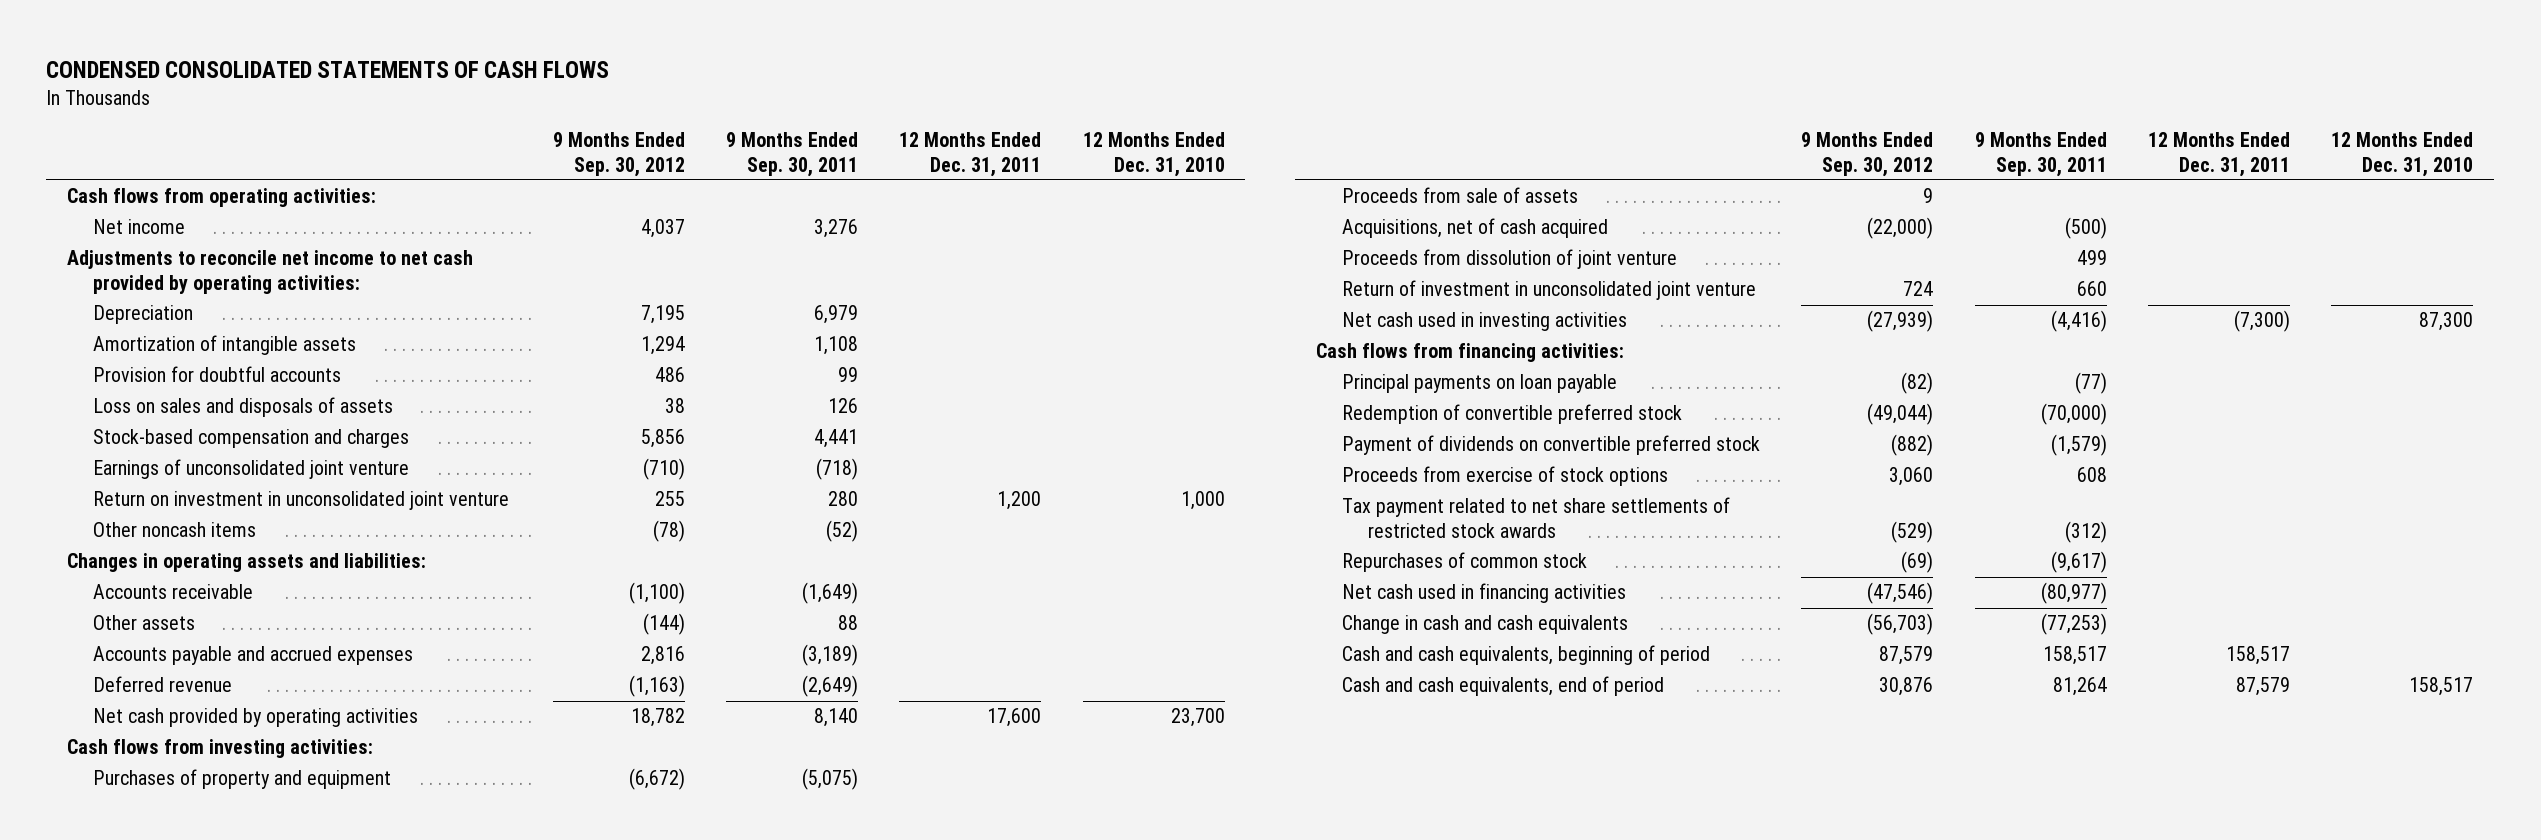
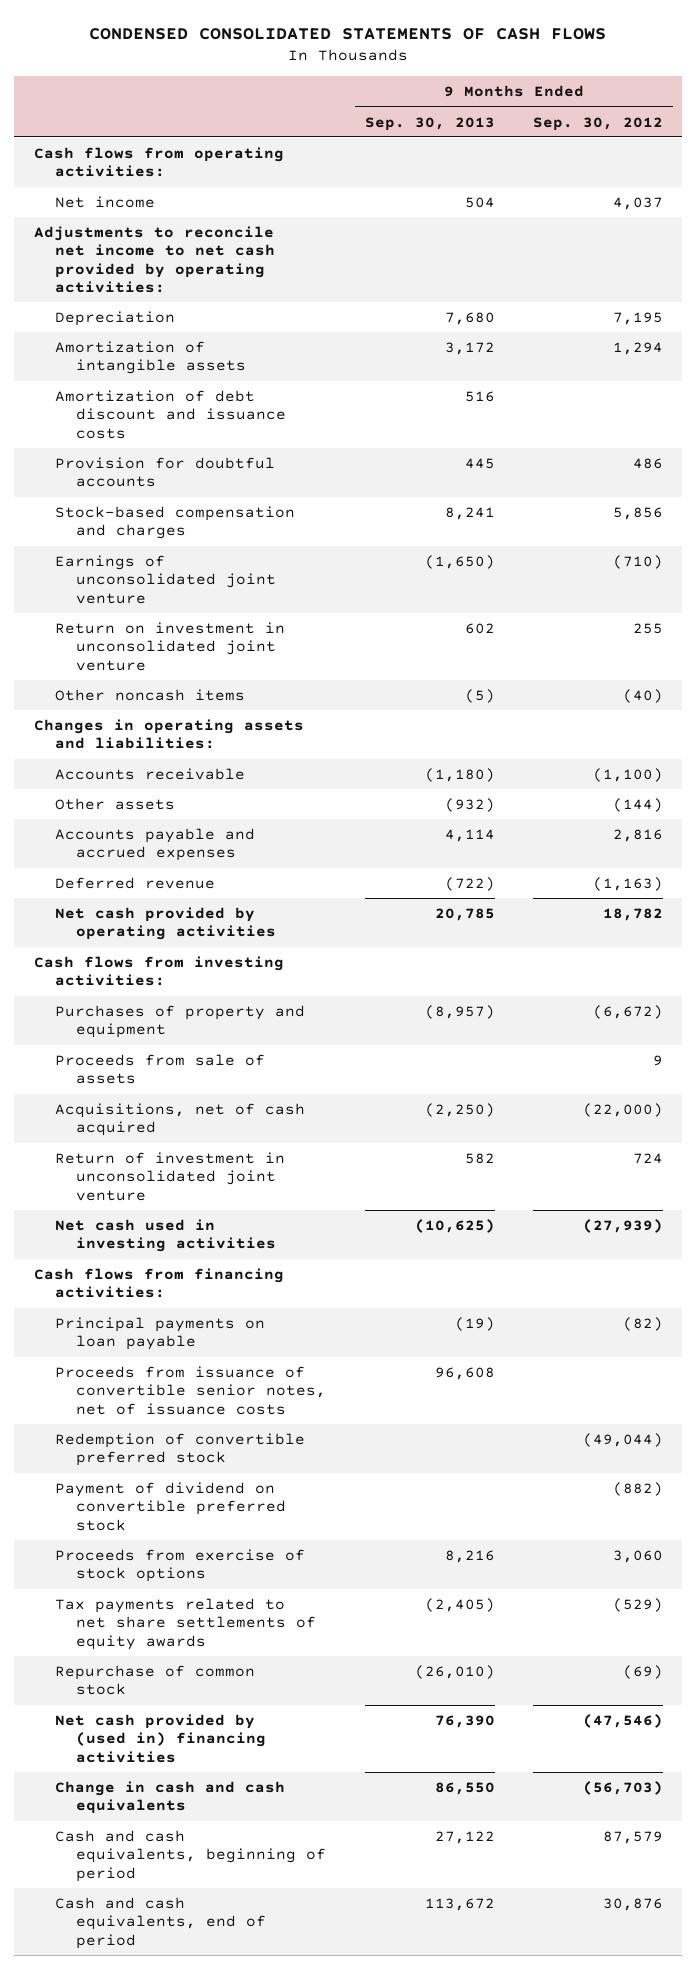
- | 9 Months Ended Sep. 30, 2012 | 9 Months Ended Sep. 30, 2011 | 12 Months Ended Dec. 31, 2011 | 12 Months Ended Dec. 31, 2010
+ | 9 Months Ended Sep. 30, 2013 | 9 Months Ended Sep. 30, 2012
+ Amortization of debt discount and issuance costs | 516 |
- Loss on sales and disposals of assets | 38 | 126 | |
- Other noncash items | (78) | (52) | |
+ Other noncash items | (5) | (40)
- Proceeds from dissolution of joint venture | | 499 | |
+ Proceeds from issuance of convertible senior notes, net of issuance costs | 96,608 |
- Payment of dividends on convertible preferred stock | (882) | (1,579) | |
+ Payment of dividend on convertible preferred stock | | (882)
- Tax payment related to net share settlements of restricted stock awards | (529) | (312) | |
- Repurchases of common stock | (69) | (9,617) | |
- Net cash used in financing activities | (47,546) | (80,977) | |
+ Tax payments related to net share settlements of equity awards | (2,405) | (529)
+ Repurchase of common stock | (26,010) | (69)
+ Net cash provided by (used in) financing activities | 76,390 | (47,546)

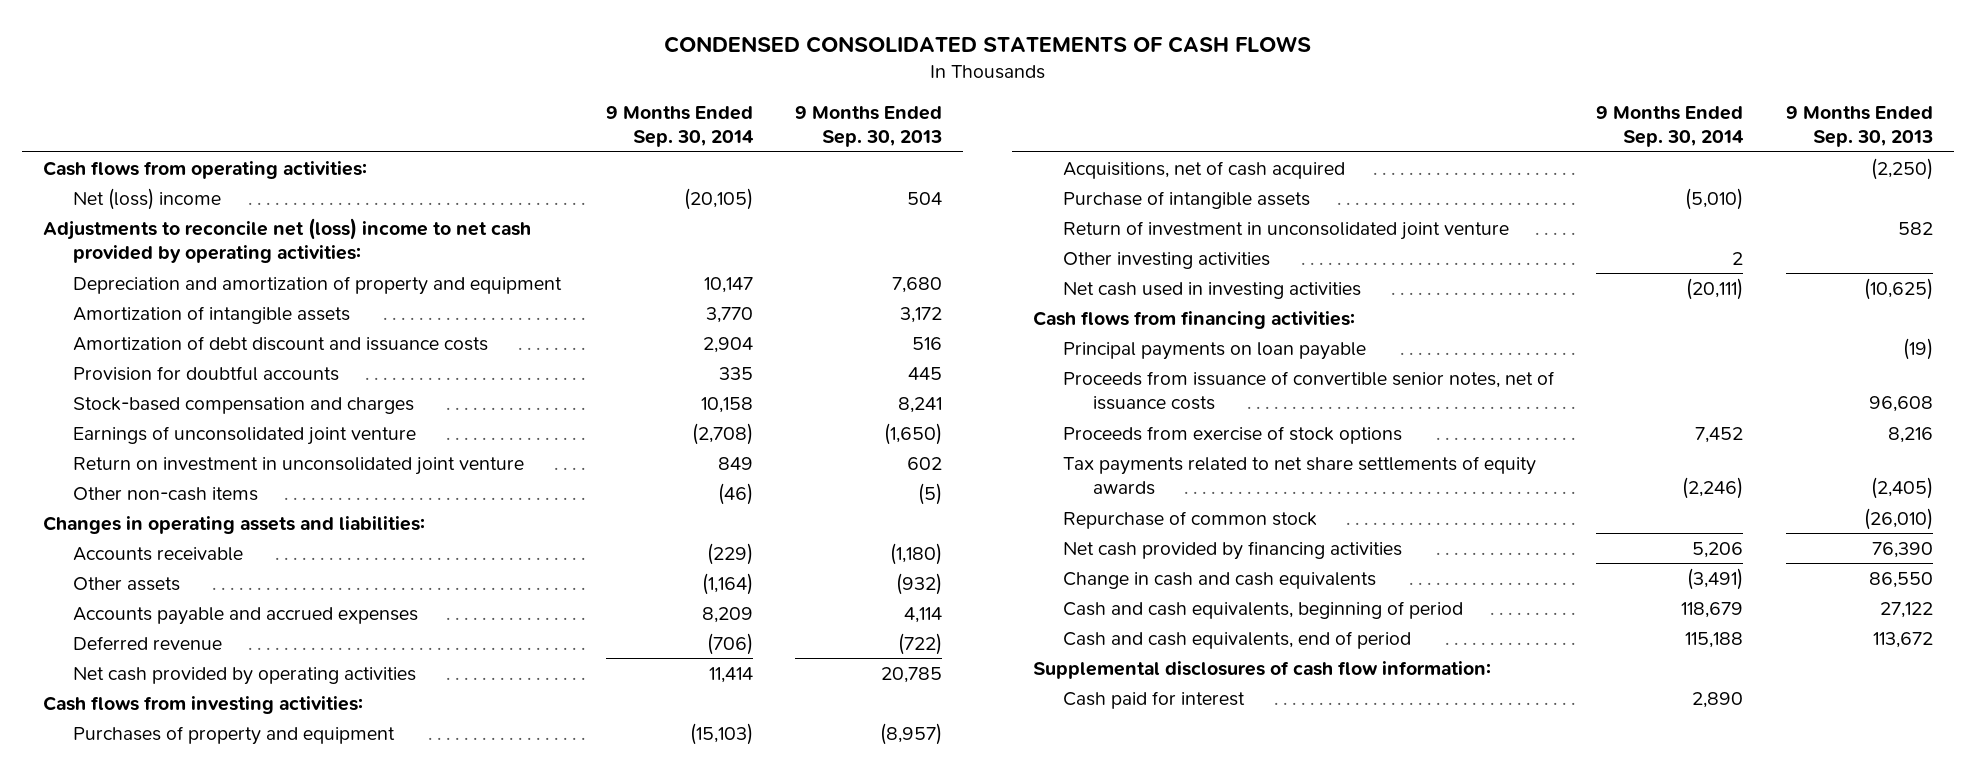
- | 9 Months Ended Sep. 30, 2013 | 9 Months Ended Sep. 30, 2012
+ | 9 Months Ended Sep. 30, 2014 | 9 Months Ended Sep. 30, 2013
- Net income | 504 | 4,037
- Adjustments to reconcile net income to net cash provided by operating activities:
- Depreciation | 7,680 | 7,195
+ Net (loss) income | (20,105) | 504
+ Adjustments to reconcile net (loss) income to net cash provided by operating activities:
+ Depreciation and amortization of property and equipment | 10,147 | 7,680
- Other noncash items | (5) | (40)
+ Other non-cash items | (46) | (5)
- Proceeds from sale of assets | | 9
+ Purchase of intangible assets | (5,010) |
+ Other investing activities | 2 |
- Redemption of convertible preferred stock | | (49,044)
- Payment of dividend on convertible preferred stock | | (882)
- Net cash provided by (used in) financing activities | 76,390 | (47,546)
+ Net cash provided by financing activities | 5,206 | 76,390
+ Supplemental disclosures of cash flow information:
+ Cash paid for interest | 2,890 |

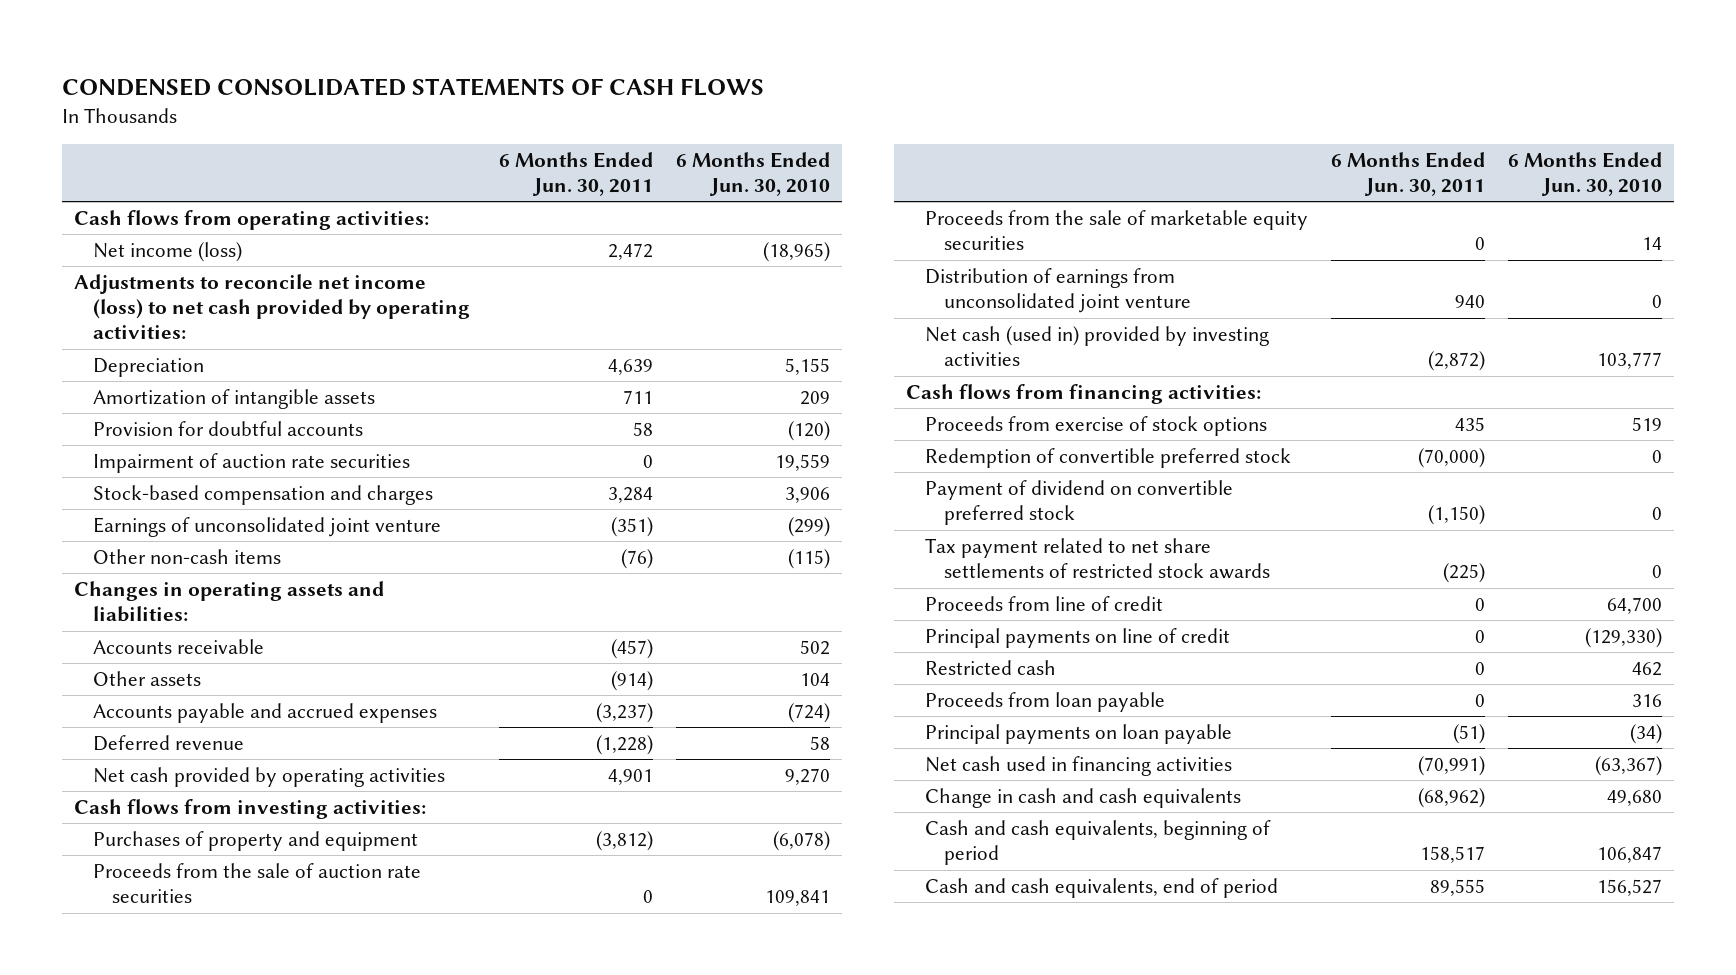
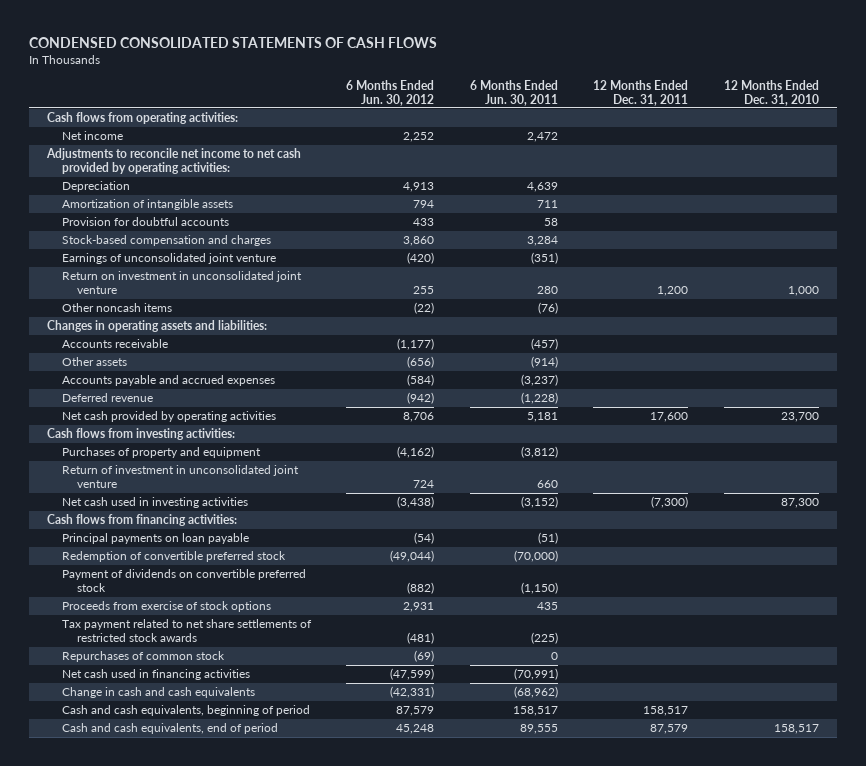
- | 6 Months Ended Jun. 30, 2011 | 6 Months Ended Jun. 30, 2010
+ | 6 Months Ended Jun. 30, 2012 | 6 Months Ended Jun. 30, 2011 | 12 Months Ended Dec. 31, 2011 | 12 Months Ended Dec. 31, 2010
- Net income (loss) | 2,472 | (18,965)
- Adjustments to reconcile net income (loss) to net cash provided by operating activities:
+ Net income | 2,252 | 2,472 | |
+ Adjustments to reconcile net income to net cash provided by operating activities:
- Impairment of auction rate securities | 0 | 19,559
- Other non-cash items | (76) | (115)
+ Return on investment in unconsolidated joint venture | 255 | 280 | 1,200 | 1,000
+ Other noncash items | (22) | (76) | |
- Net cash provided by operating activities | 4,901 | 9,270
+ Net cash provided by operating activities | 8,706 | 5,181 | 17,600 | 23,700
- Proceeds from the sale of auction rate securities | 0 | 109,841
- Proceeds from the sale of marketable equity securities | 0 | 14
- Distribution of earnings from unconsolidated joint venture | 940 | 0
- Net cash (used in) provided by investing activities | (2,872) | 103,777
+ Return of investment in unconsolidated joint venture | 724 | 660 | |
+ Net cash used in investing activities | (3,438) | (3,152) | (7,300) | 87,300
moved up: Principal payments on loan payable | (54) | (51) | |
- Payment of dividend on convertible preferred stock | (1,150) | 0
+ Payment of dividends on convertible preferred stock | (882) | (1,150) | |
moved down: Proceeds from exercise of stock options | 2,931 | 435 | |
- Proceeds from line of credit | 0 | 64,700
- Principal payments on line of credit | 0 | (129,330)
- Restricted cash | 0 | 462
- Proceeds from loan payable | 0 | 316
+ Repurchases of common stock | (69) | 0 | |

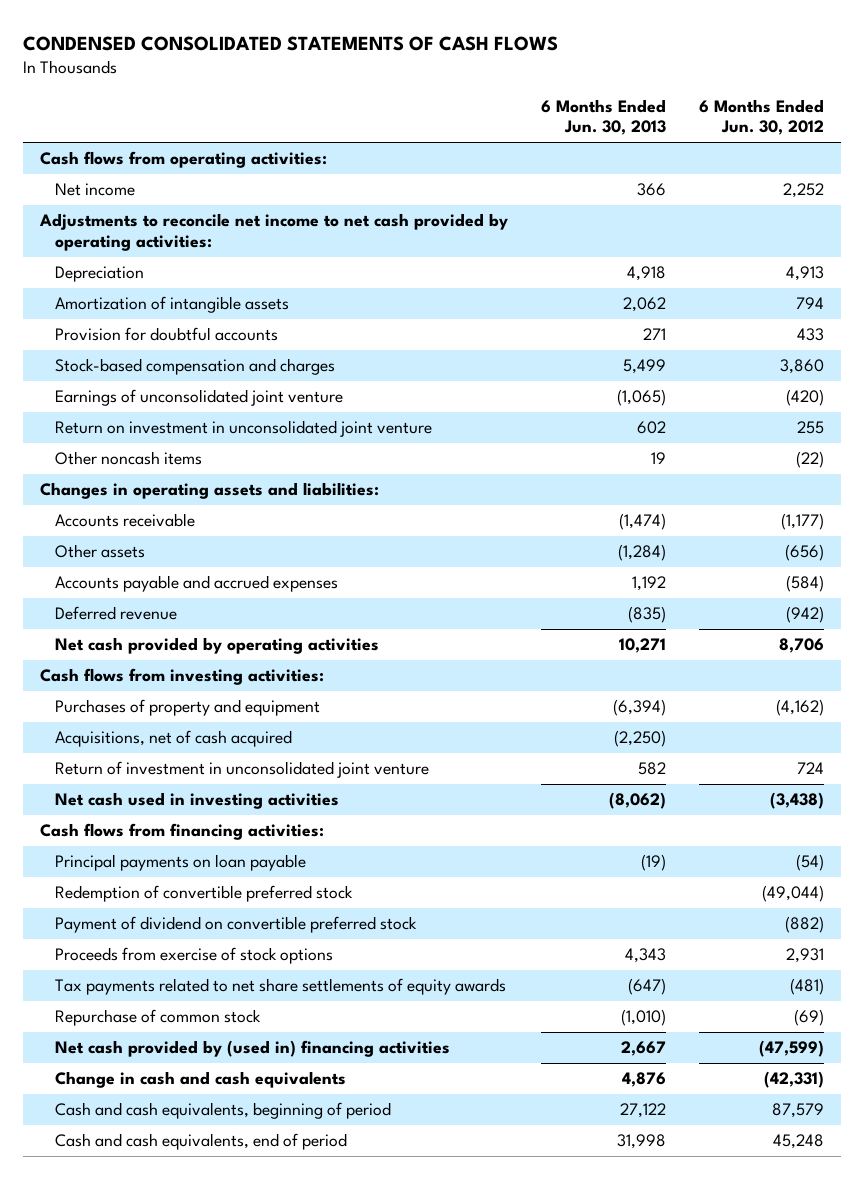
- | 6 Months Ended Jun. 30, 2012 | 6 Months Ended Jun. 30, 2011 | 12 Months Ended Dec. 31, 2011 | 12 Months Ended Dec. 31, 2010
+ | 6 Months Ended Jun. 30, 2013 | 6 Months Ended Jun. 30, 2012
+ Acquisitions, net of cash acquired | (2,250) |
- Payment of dividends on convertible preferred stock | (882) | (1,150) | |
+ Payment of dividend on convertible preferred stock | | (882)
- Tax payment related to net share settlements of restricted stock awards | (481) | (225) | |
- Repurchases of common stock | (69) | 0 | |
- Net cash used in financing activities | (47,599) | (70,991) | |
+ Tax payments related to net share settlements of equity awards | (647) | (481)
+ Repurchase of common stock | (1,010) | (69)
+ Net cash provided by (used in) financing activities | 2,667 | (47,599)

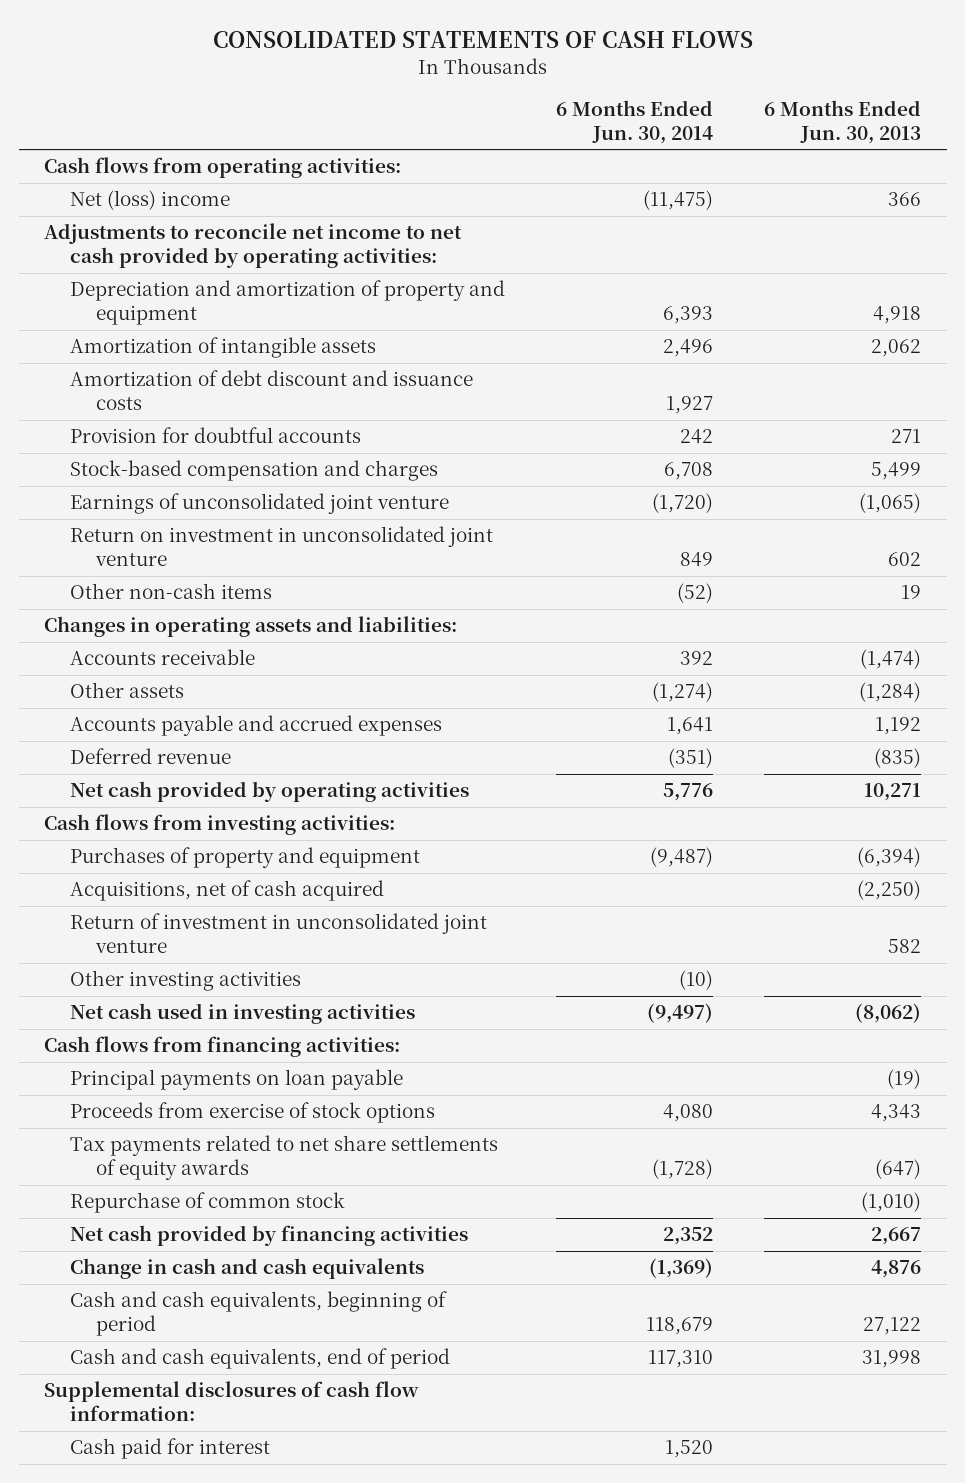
- CONDENSED CONSOLIDATED STATEMENTS OF CASH FLOWS
+ CONSOLIDATED STATEMENTS OF CASH FLOWS
- | 6 Months Ended Jun. 30, 2013 | 6 Months Ended Jun. 30, 2012
+ | 6 Months Ended Jun. 30, 2014 | 6 Months Ended Jun. 30, 2013
- Net income | 366 | 2,252
+ Net (loss) income | (11,475) | 366
- Depreciation | 4,918 | 4,913
+ Depreciation and amortization of property and equipment | 6,393 | 4,918
+ Amortization of debt discount and issuance costs | 1,927 |
- Other noncash items | 19 | (22)
+ Other non-cash items | (52) | 19
+ Other investing activities | (10) |
- Redemption of convertible preferred stock | | (49,044)
- Payment of dividend on convertible preferred stock | | (882)
- Net cash provided by (used in) financing activities | 2,667 | (47,599)
+ Net cash provided by financing activities | 2,352 | 2,667
+ Supplemental disclosures of cash flow information:
+ Cash paid for interest | 1,520 |

